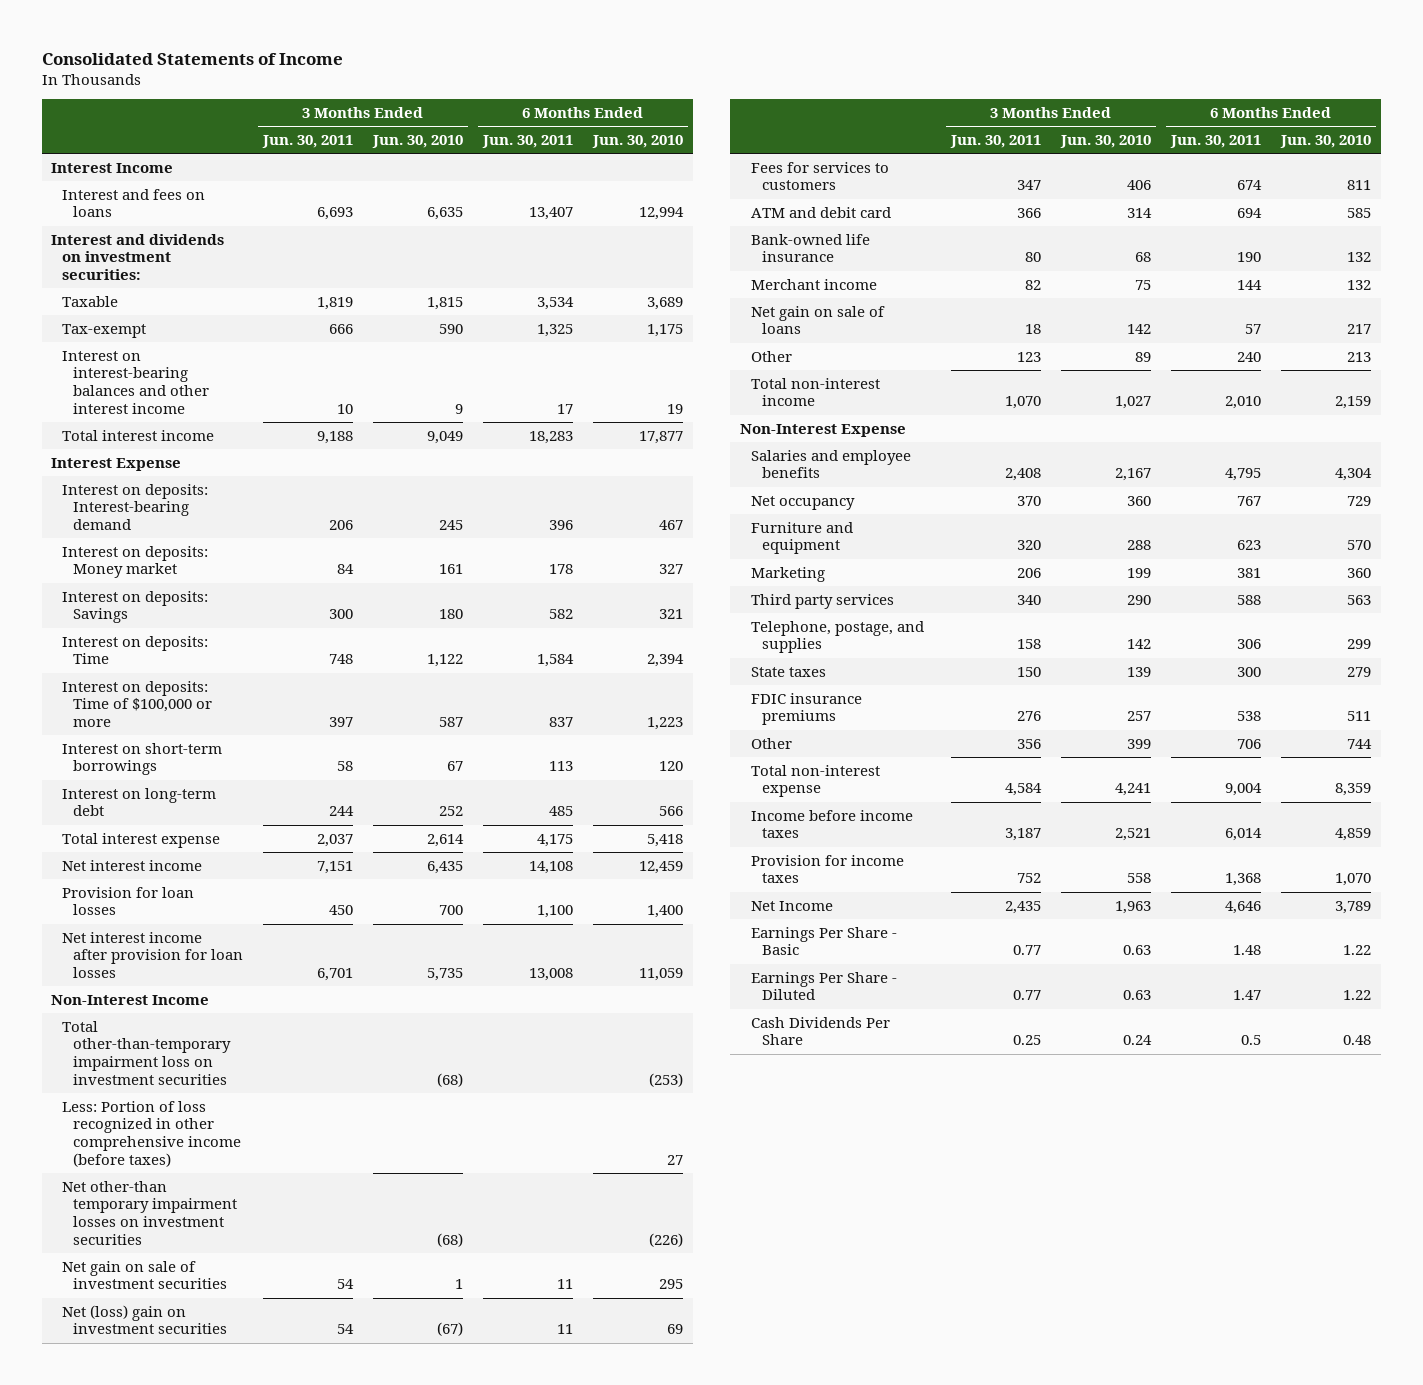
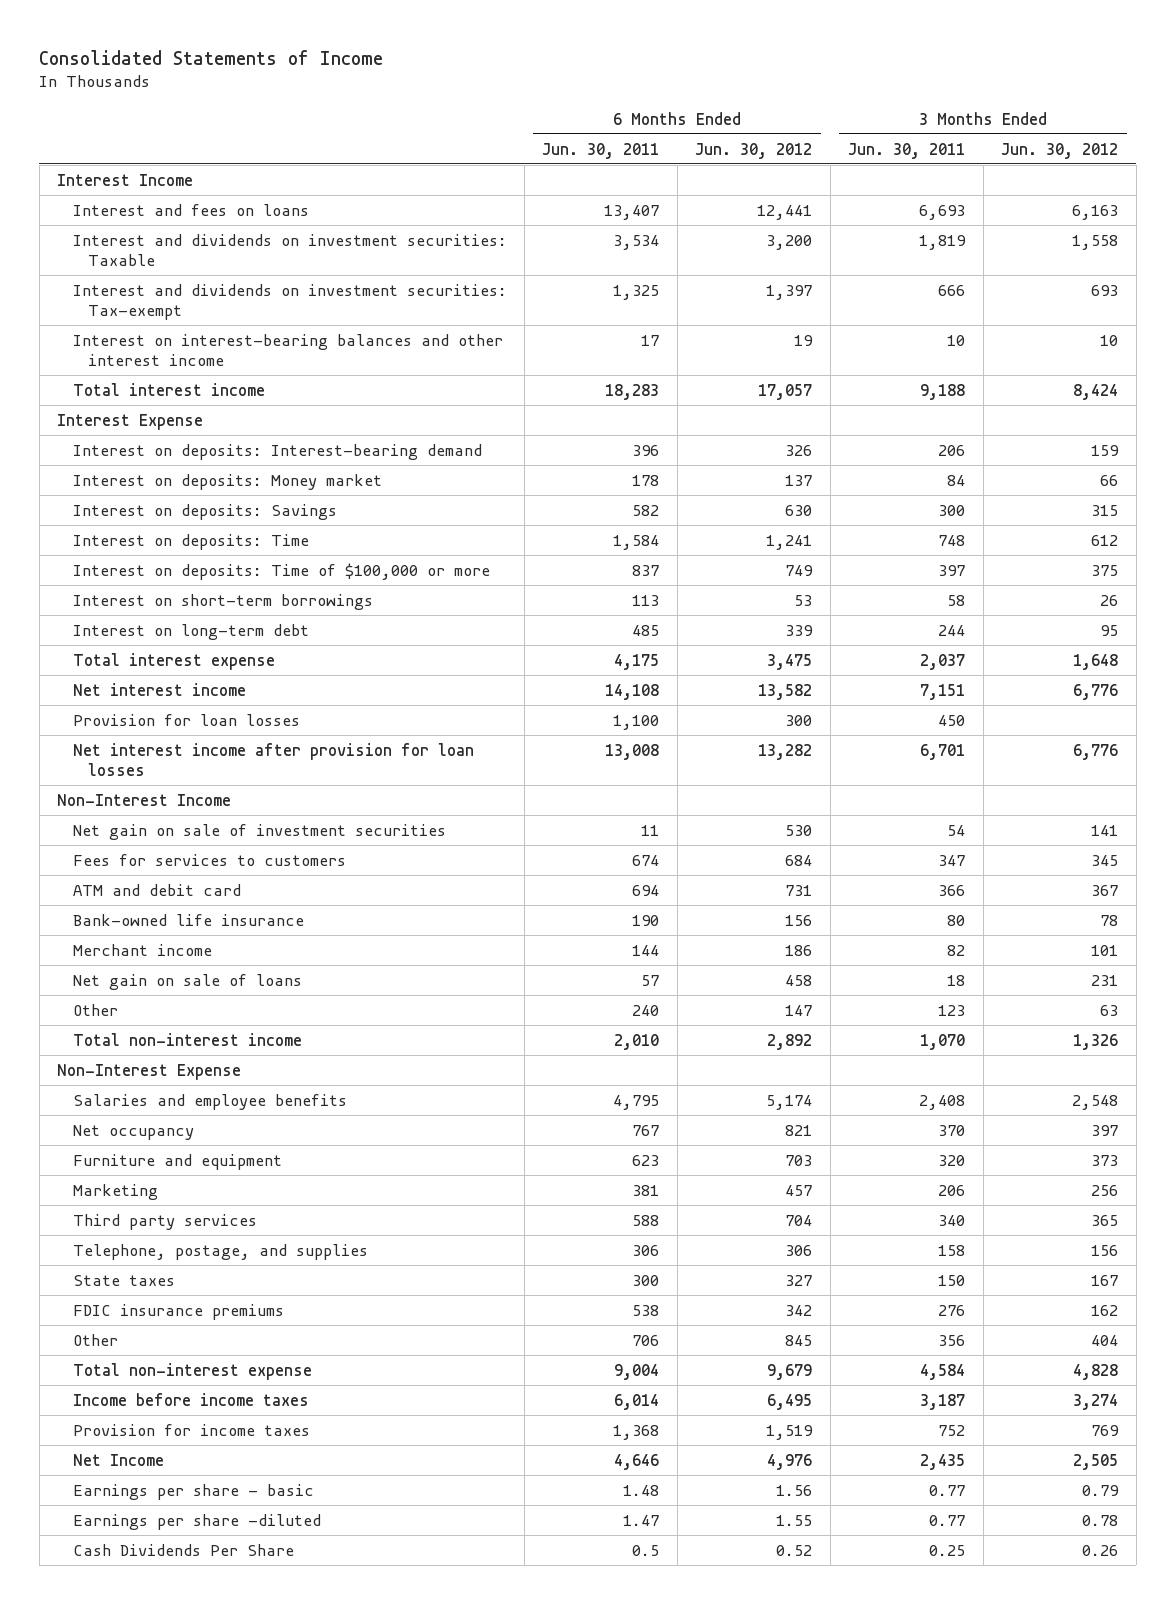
- | 3 Months Ended Jun. 30, 2011 | 3 Months Ended Jun. 30, 2010 | 6 Months Ended Jun. 30, 2011 | 6 Months Ended Jun. 30, 2010
+ | 6 Months Ended Jun. 30, 2011 | 6 Months Ended Jun. 30, 2012 | 3 Months Ended Jun. 30, 2011 | 3 Months Ended Jun. 30, 2012
- Interest and dividends on investment securities:
- Taxable | 1,819 | 1,815 | 3,534 | 3,689
- Tax-exempt | 666 | 590 | 1,325 | 1,175
+ Interest and dividends on investment securities: Taxable | 3,534 | 3,200 | 1,819 | 1,558
+ Interest and dividends on investment securities: Tax-exempt | 1,325 | 1,397 | 666 | 693
- Total other-than-temporary impairment loss on investment securities | | (68) | | (253)
- Less: Portion of loss recognized in other comprehensive income (before taxes) | | | | 27
- Net other-than temporary impairment losses on investment securities | | (68) | | (226)
- Net (loss) gain on investment securities | 54 | (67) | 11 | 69
- Earnings Per Share - Basic | 0.77 | 0.63 | 1.48 | 1.22
- Earnings Per Share - Diluted | 0.77 | 0.63 | 1.47 | 1.22
+ Earnings per share - basic | 1.48 | 1.56 | 0.77 | 0.79
+ Earnings per share -diluted | 1.47 | 1.55 | 0.77 | 0.78

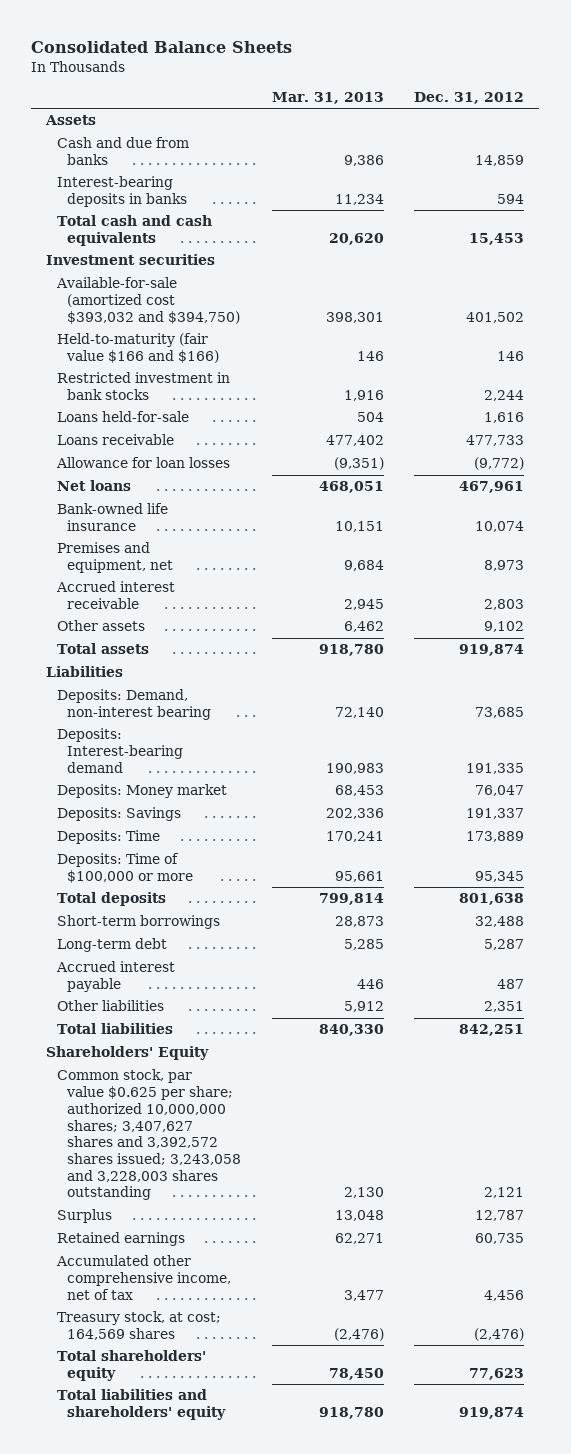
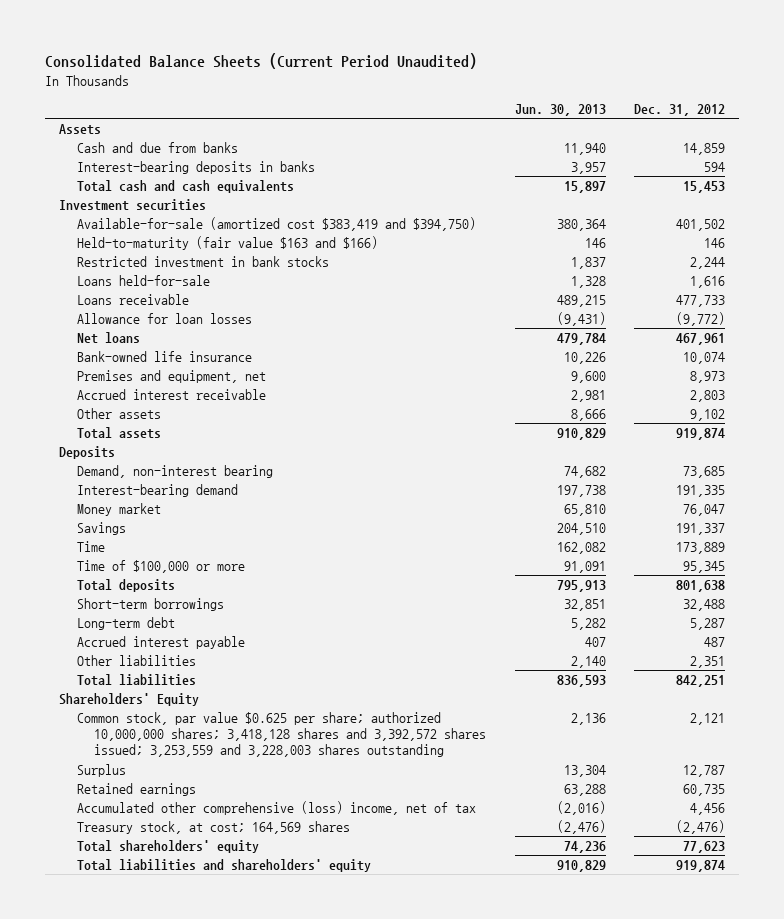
- Consolidated Balance Sheets
+ Consolidated Balance Sheets (Current Period Unaudited)
- | Mar. 31, 2013 | Dec. 31, 2012
+ | Jun. 30, 2013 | Dec. 31, 2012
- Available-for-sale (amortized cost $393,032 and $394,750) | 398,301 | 401,502
- Held-to-maturity (fair value $166 and $166) | 146 | 146
+ Available-for-sale (amortized cost $383,419 and $394,750) | 380,364 | 401,502
+ Held-to-maturity (fair value $163 and $166) | 146 | 146
- Liabilities
- Deposits: Demand, non-interest bearing | 72,140 | 73,685
- Deposits: Interest-bearing demand | 190,983 | 191,335
- Deposits: Money market | 68,453 | 76,047
- Deposits: Savings | 202,336 | 191,337
- Deposits: Time | 170,241 | 173,889
- Deposits: Time of $100,000 or more | 95,661 | 95,345
+ Deposits
+ Demand, non-interest bearing | 74,682 | 73,685
+ Interest-bearing demand | 197,738 | 191,335
+ Money market | 65,810 | 76,047
+ Savings | 204,510 | 191,337
+ Time | 162,082 | 173,889
+ Time of $100,000 or more | 91,091 | 95,345
- Common stock, par value $0.625 per share; authorized 10,000,000 shares; 3,407,627 shares and 3,392,572 shares issued; 3,243,058 and 3,228,003 shares outstanding | 2,130 | 2,121
+ Common stock, par value $0.625 per share; authorized 10,000,000 shares; 3,418,128 shares and 3,392,572 shares issued; 3,253,559 and 3,228,003 shares outstanding | 2,136 | 2,121
- Accumulated other comprehensive income, net of tax | 3,477 | 4,456
+ Accumulated other comprehensive (loss) income, net of tax | (2,016) | 4,456

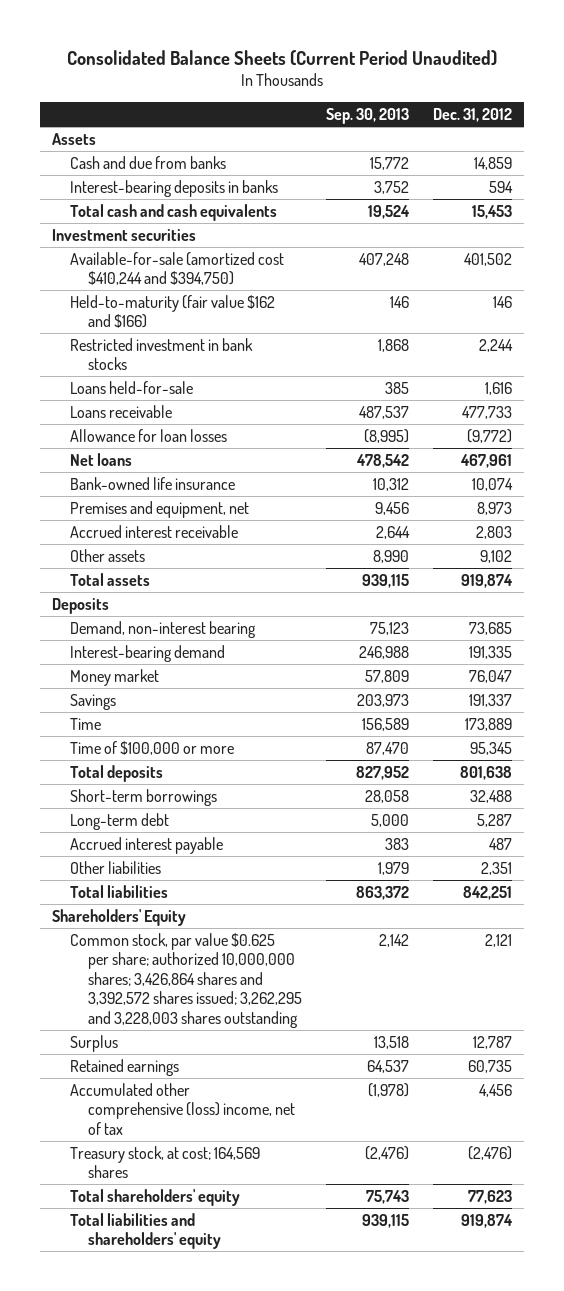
- | Jun. 30, 2013 | Dec. 31, 2012
+ | Sep. 30, 2013 | Dec. 31, 2012
- Available-for-sale (amortized cost $383,419 and $394,750) | 380,364 | 401,502
- Held-to-maturity (fair value $163 and $166) | 146 | 146
+ Available-for-sale (amortized cost $410,244 and $394,750) | 407,248 | 401,502
+ Held-to-maturity (fair value $162 and $166) | 146 | 146
- Common stock, par value $0.625 per share; authorized 10,000,000 shares; 3,418,128 shares and 3,392,572 shares issued; 3,253,559 and 3,228,003 shares outstanding | 2,136 | 2,121
+ Common stock, par value $0.625 per share; authorized 10,000,000 shares; 3,426,864 shares and 3,392,572 shares issued; 3,262,295 and 3,228,003 shares outstanding | 2,142 | 2,121

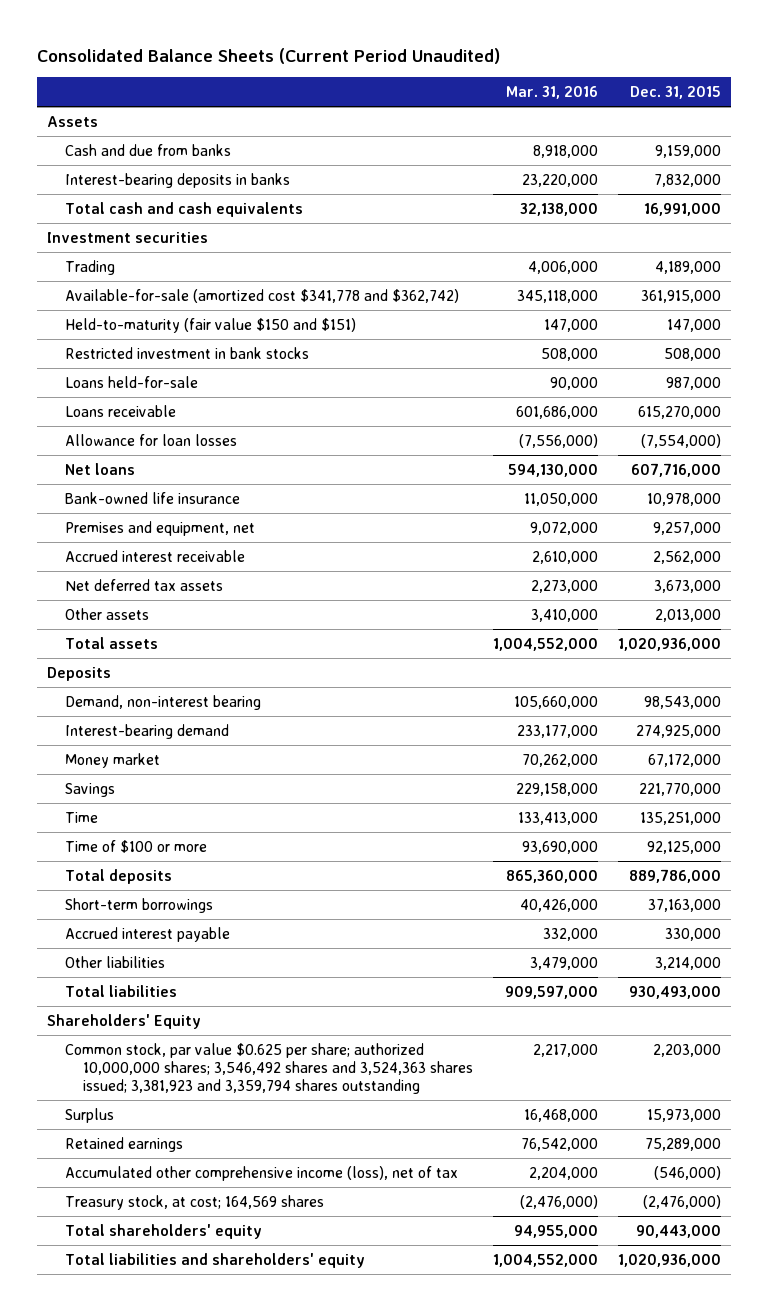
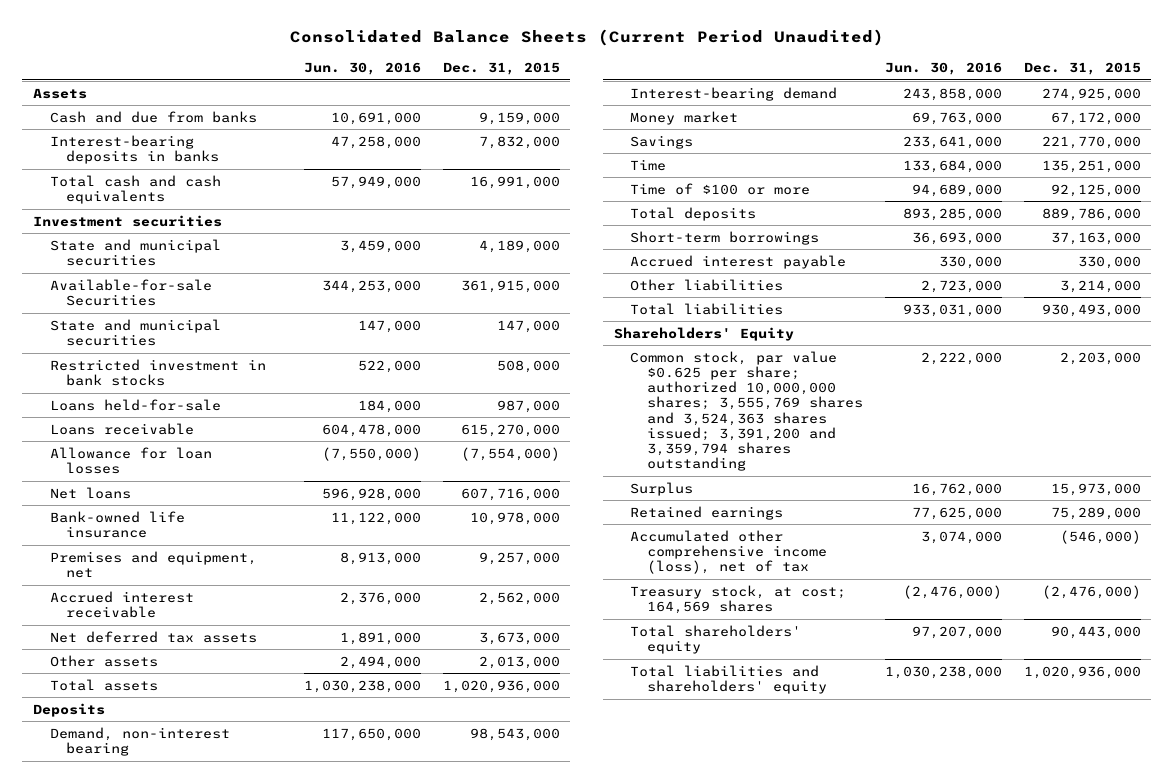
- | Mar. 31, 2016 | Dec. 31, 2015
+ | Jun. 30, 2016 | Dec. 31, 2015
- Trading | 4,006,000 | 4,189,000
- Available-for-sale (amortized cost $341,778 and $362,742) | 345,118,000 | 361,915,000
- Held-to-maturity (fair value $150 and $151) | 147,000 | 147,000
+ State and municipal securities | 3,459,000 | 4,189,000
+ Available-for-sale Securities | 344,253,000 | 361,915,000
+ State and municipal securities | 147,000 | 147,000
- Common stock, par value $0.625 per share; authorized 10,000,000 shares; 3,546,492 shares and 3,524,363 shares issued; 3,381,923 and 3,359,794 shares outstanding | 2,217,000 | 2,203,000
+ Common stock, par value $0.625 per share; authorized 10,000,000 shares; 3,555,769 shares and 3,524,363 shares issued; 3,391,200 and 3,359,794 shares outstanding | 2,222,000 | 2,203,000

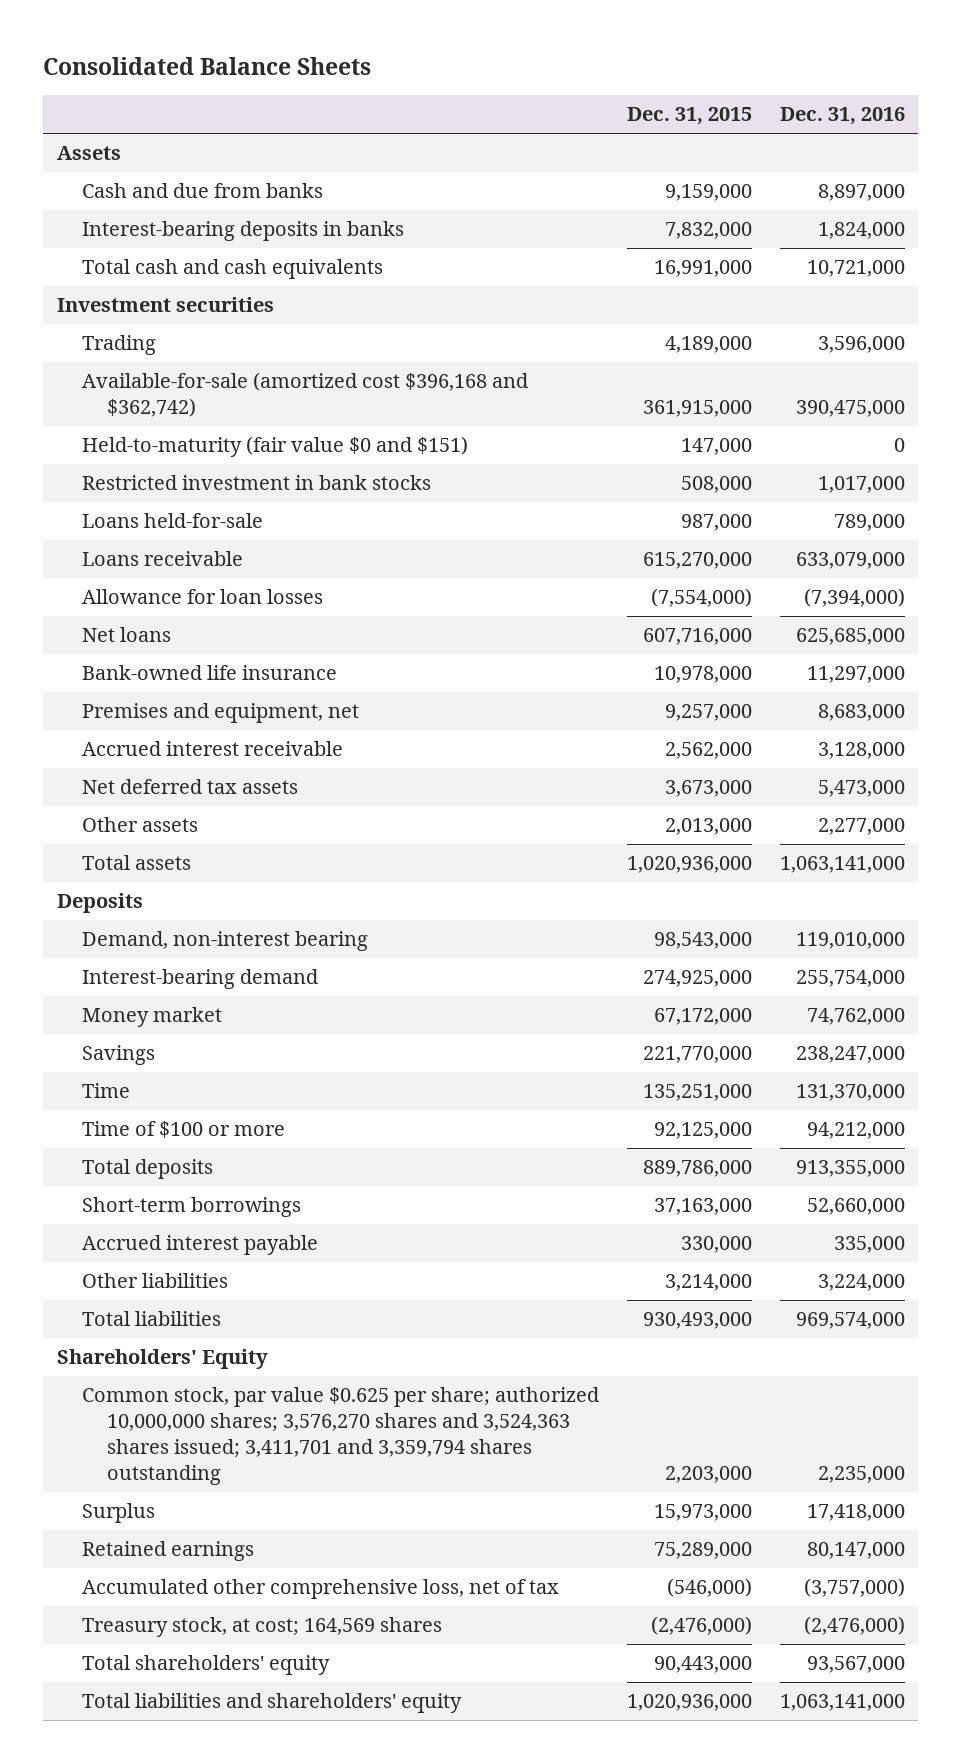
- Consolidated Balance Sheets (Current Period Unaudited)
+ Consolidated Balance Sheets
- | Jun. 30, 2016 | Dec. 31, 2015
+ | Dec. 31, 2015 | Dec. 31, 2016
- State and municipal securities | 3,459,000 | 4,189,000
- Available-for-sale Securities | 344,253,000 | 361,915,000
- State and municipal securities | 147,000 | 147,000
+ Trading | 4,189,000 | 3,596,000
+ Available-for-sale (amortized cost $396,168 and $362,742) | 361,915,000 | 390,475,000
+ Held-to-maturity (fair value $0 and $151) | 147,000 | 0
- Common stock, par value $0.625 per share; authorized 10,000,000 shares; 3,555,769 shares and 3,524,363 shares issued; 3,391,200 and 3,359,794 shares outstanding | 2,222,000 | 2,203,000
+ Common stock, par value $0.625 per share; authorized 10,000,000 shares; 3,576,270 shares and 3,524,363 shares issued; 3,411,701 and 3,359,794 shares outstanding | 2,203,000 | 2,235,000
- Accumulated other comprehensive income (loss), net of tax | 3,074,000 | (546,000)
+ Accumulated other comprehensive loss, net of tax | (546,000) | (3,757,000)

